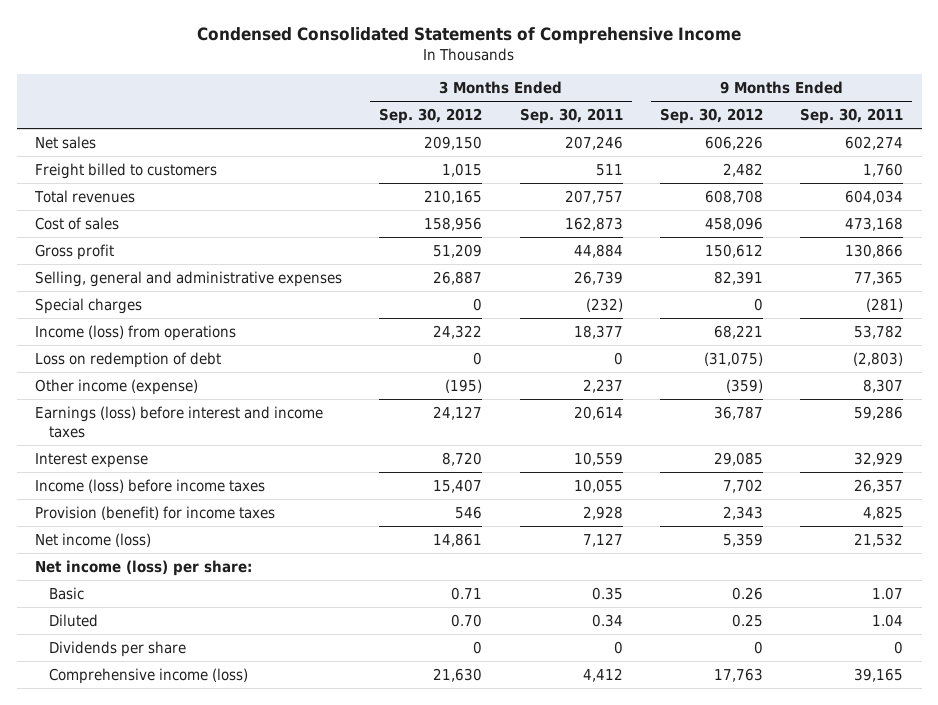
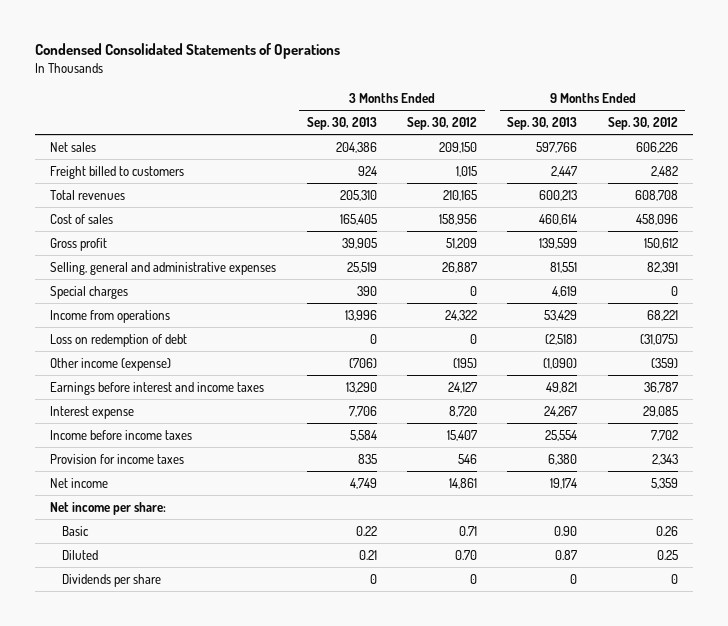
- Condensed Consolidated Statements of Comprehensive Income
+ Condensed Consolidated Statements of Operations
- | 3 Months Ended Sep. 30, 2012 | 3 Months Ended Sep. 30, 2011 | 9 Months Ended Sep. 30, 2012 | 9 Months Ended Sep. 30, 2011
+ | 3 Months Ended Sep. 30, 2013 | 3 Months Ended Sep. 30, 2012 | 9 Months Ended Sep. 30, 2013 | 9 Months Ended Sep. 30, 2012
- Income (loss) from operations | 24,322 | 18,377 | 68,221 | 53,782
+ Income from operations | 13,996 | 24,322 | 53,429 | 68,221
- Earnings (loss) before interest and income taxes | 24,127 | 20,614 | 36,787 | 59,286
+ Earnings before interest and income taxes | 13,290 | 24,127 | 49,821 | 36,787
- Income (loss) before income taxes | 15,407 | 10,055 | 7,702 | 26,357
- Provision (benefit) for income taxes | 546 | 2,928 | 2,343 | 4,825
- Net income (loss) | 14,861 | 7,127 | 5,359 | 21,532
- Net income (loss) per share:
+ Income before income taxes | 5,584 | 15,407 | 25,554 | 7,702
+ Provision for income taxes | 835 | 546 | 6,380 | 2,343
+ Net income | 4,749 | 14,861 | 19,174 | 5,359
+ Net income per share:
- Comprehensive income (loss) | 21,630 | 4,412 | 17,763 | 39,165

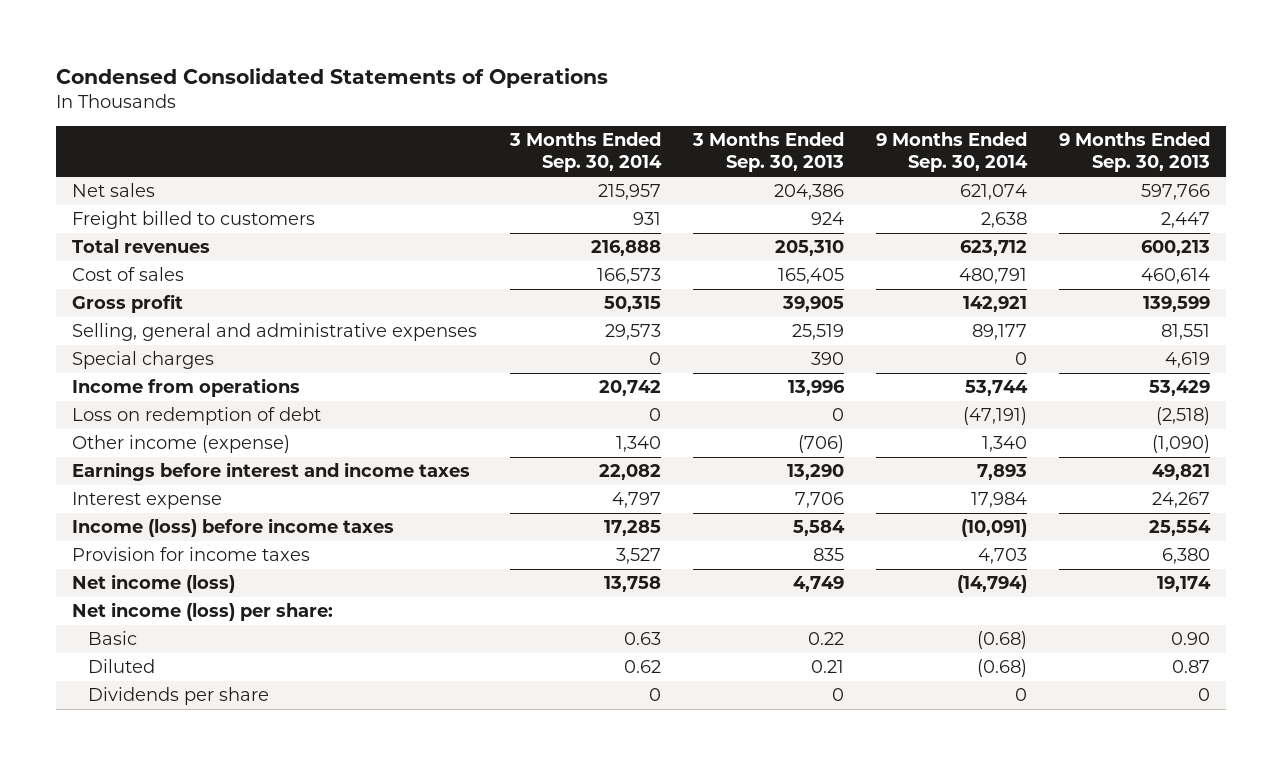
- | 3 Months Ended Sep. 30, 2013 | 3 Months Ended Sep. 30, 2012 | 9 Months Ended Sep. 30, 2013 | 9 Months Ended Sep. 30, 2012
+ | 3 Months Ended Sep. 30, 2014 | 3 Months Ended Sep. 30, 2013 | 9 Months Ended Sep. 30, 2014 | 9 Months Ended Sep. 30, 2013
- Income before income taxes | 5,584 | 15,407 | 25,554 | 7,702
+ Income (loss) before income taxes | 17,285 | 5,584 | (10,091) | 25,554
- Net income | 4,749 | 14,861 | 19,174 | 5,359
- Net income per share:
+ Net income (loss) | 13,758 | 4,749 | (14,794) | 19,174
+ Net income (loss) per share:

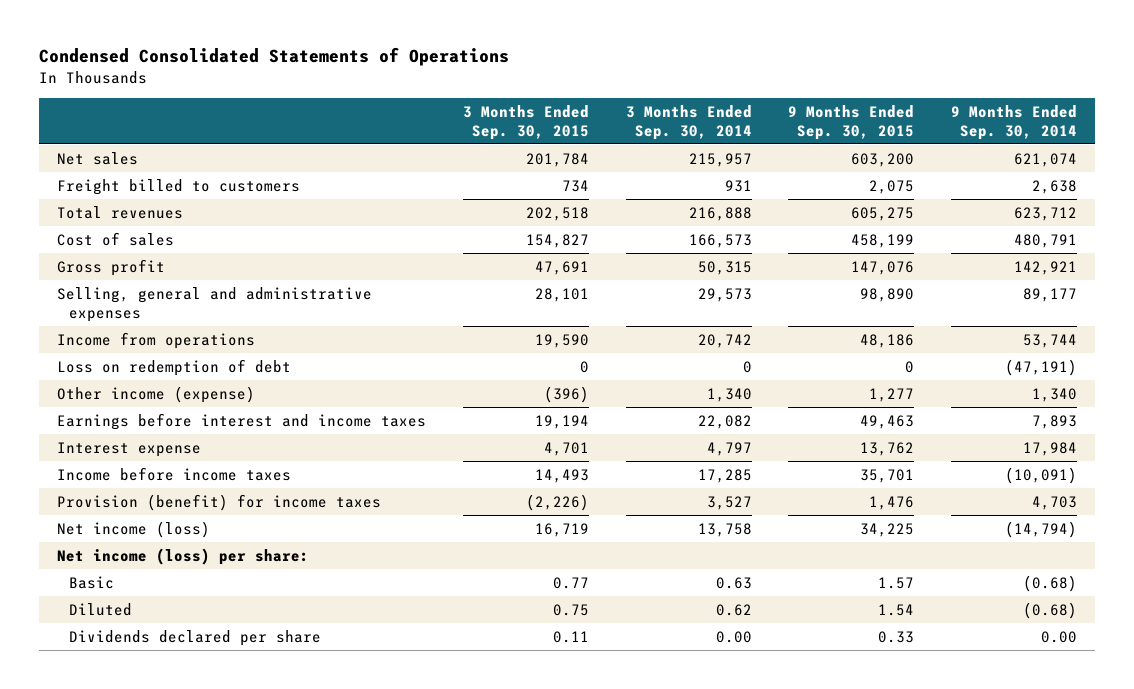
- | 3 Months Ended Sep. 30, 2014 | 3 Months Ended Sep. 30, 2013 | 9 Months Ended Sep. 30, 2014 | 9 Months Ended Sep. 30, 2013
+ | 3 Months Ended Sep. 30, 2015 | 3 Months Ended Sep. 30, 2014 | 9 Months Ended Sep. 30, 2015 | 9 Months Ended Sep. 30, 2014
- Special charges | 0 | 390 | 0 | 4,619
- Income (loss) before income taxes | 17,285 | 5,584 | (10,091) | 25,554
- Provision for income taxes | 3,527 | 835 | 4,703 | 6,380
+ Income before income taxes | 14,493 | 17,285 | 35,701 | (10,091)
+ Provision (benefit) for income taxes | (2,226) | 3,527 | 1,476 | 4,703
- Dividends per share | 0 | 0 | 0 | 0
+ Dividends declared per share | 0.11 | 0.00 | 0.33 | 0.00

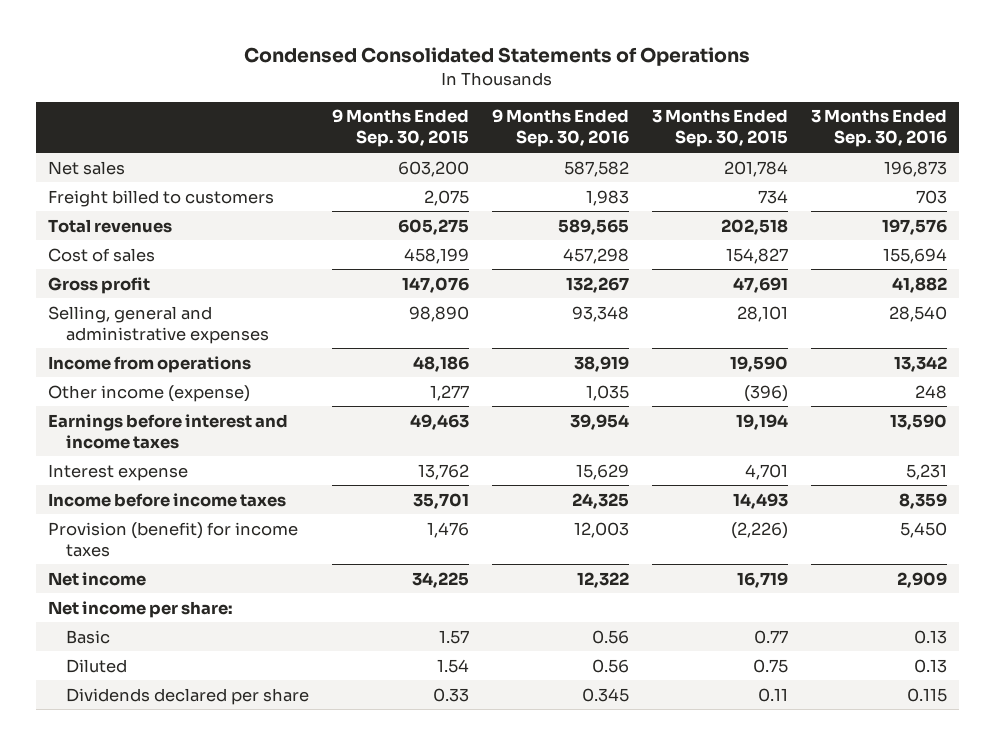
- | 3 Months Ended Sep. 30, 2015 | 3 Months Ended Sep. 30, 2014 | 9 Months Ended Sep. 30, 2015 | 9 Months Ended Sep. 30, 2014
+ | 9 Months Ended Sep. 30, 2015 | 9 Months Ended Sep. 30, 2016 | 3 Months Ended Sep. 30, 2015 | 3 Months Ended Sep. 30, 2016
- Loss on redemption of debt | 0 | 0 | 0 | (47,191)
- Net income (loss) | 16,719 | 13,758 | 34,225 | (14,794)
- Net income (loss) per share:
+ Net income | 34,225 | 12,322 | 16,719 | 2,909
+ Net income per share:

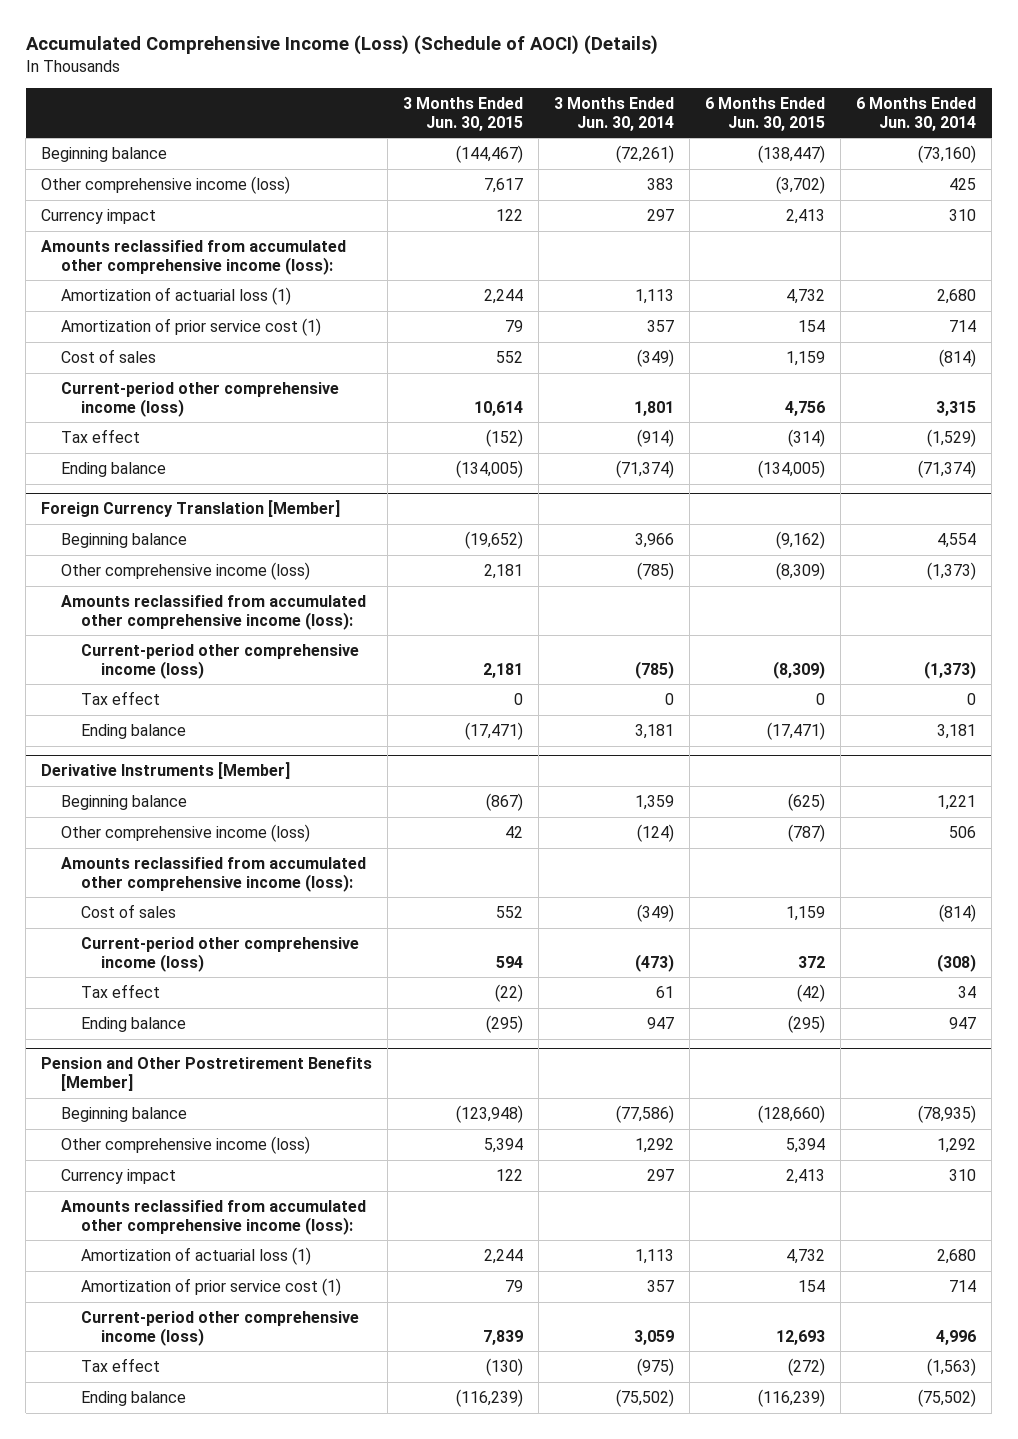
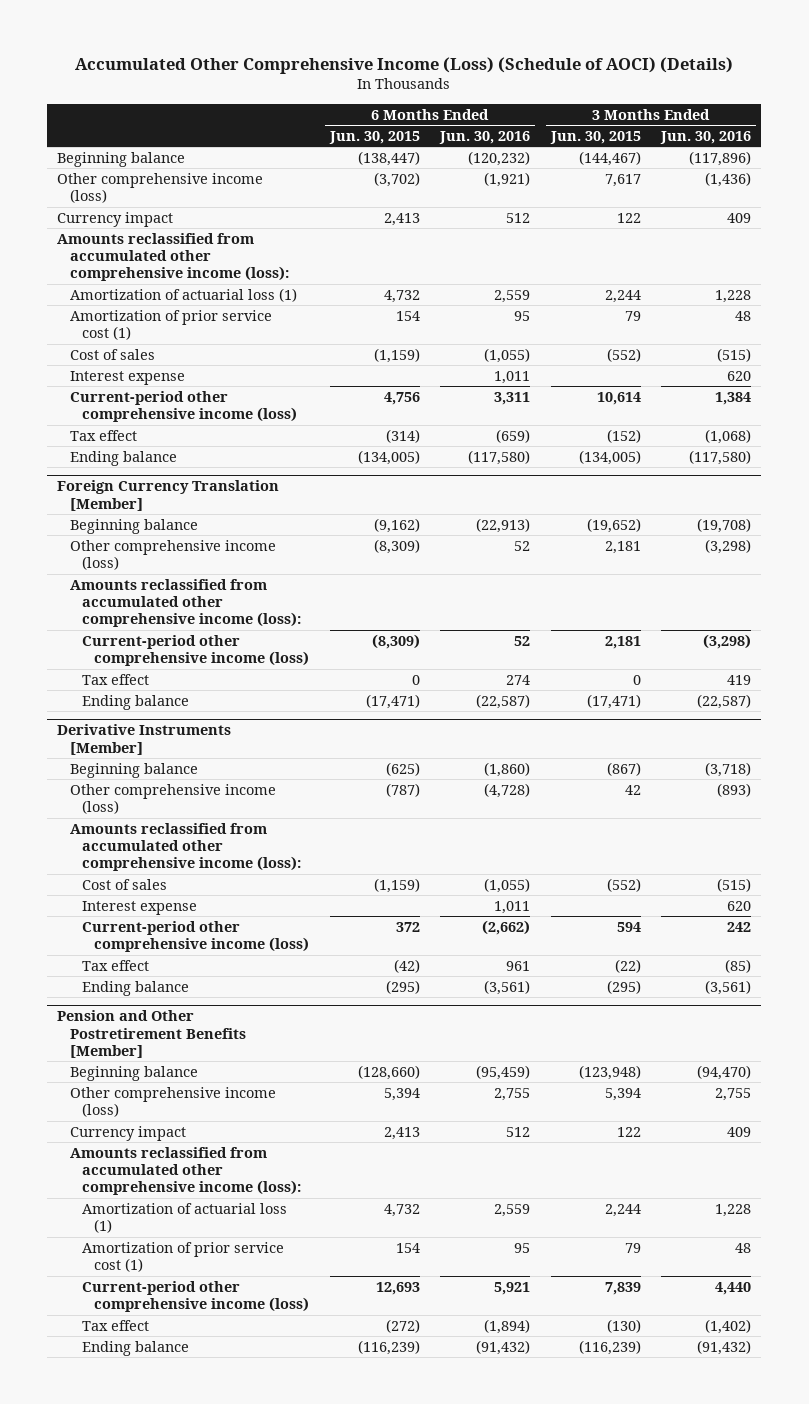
- Accumulated Comprehensive Income (Loss) (Schedule of AOCI) (Details)
+ Accumulated Other Comprehensive Income (Loss) (Schedule of AOCI) (Details)
- | 3 Months Ended Jun. 30, 2015 | 3 Months Ended Jun. 30, 2014 | 6 Months Ended Jun. 30, 2015 | 6 Months Ended Jun. 30, 2014
+ | 6 Months Ended Jun. 30, 2015 | 6 Months Ended Jun. 30, 2016 | 3 Months Ended Jun. 30, 2015 | 3 Months Ended Jun. 30, 2016
- Cost of sales | 552 | (349) | 1,159 | (814)
+ Cost of sales | (1,159) | (1,055) | (552) | (515)
+ Interest expense | | 1,011 | | 620
@ Derivative Instruments [Member]
- Cost of sales | 552 | (349) | 1,159 | (814)
+ Cost of sales | (1,159) | (1,055) | (552) | (515)
+ Interest expense | | 1,011 | | 620

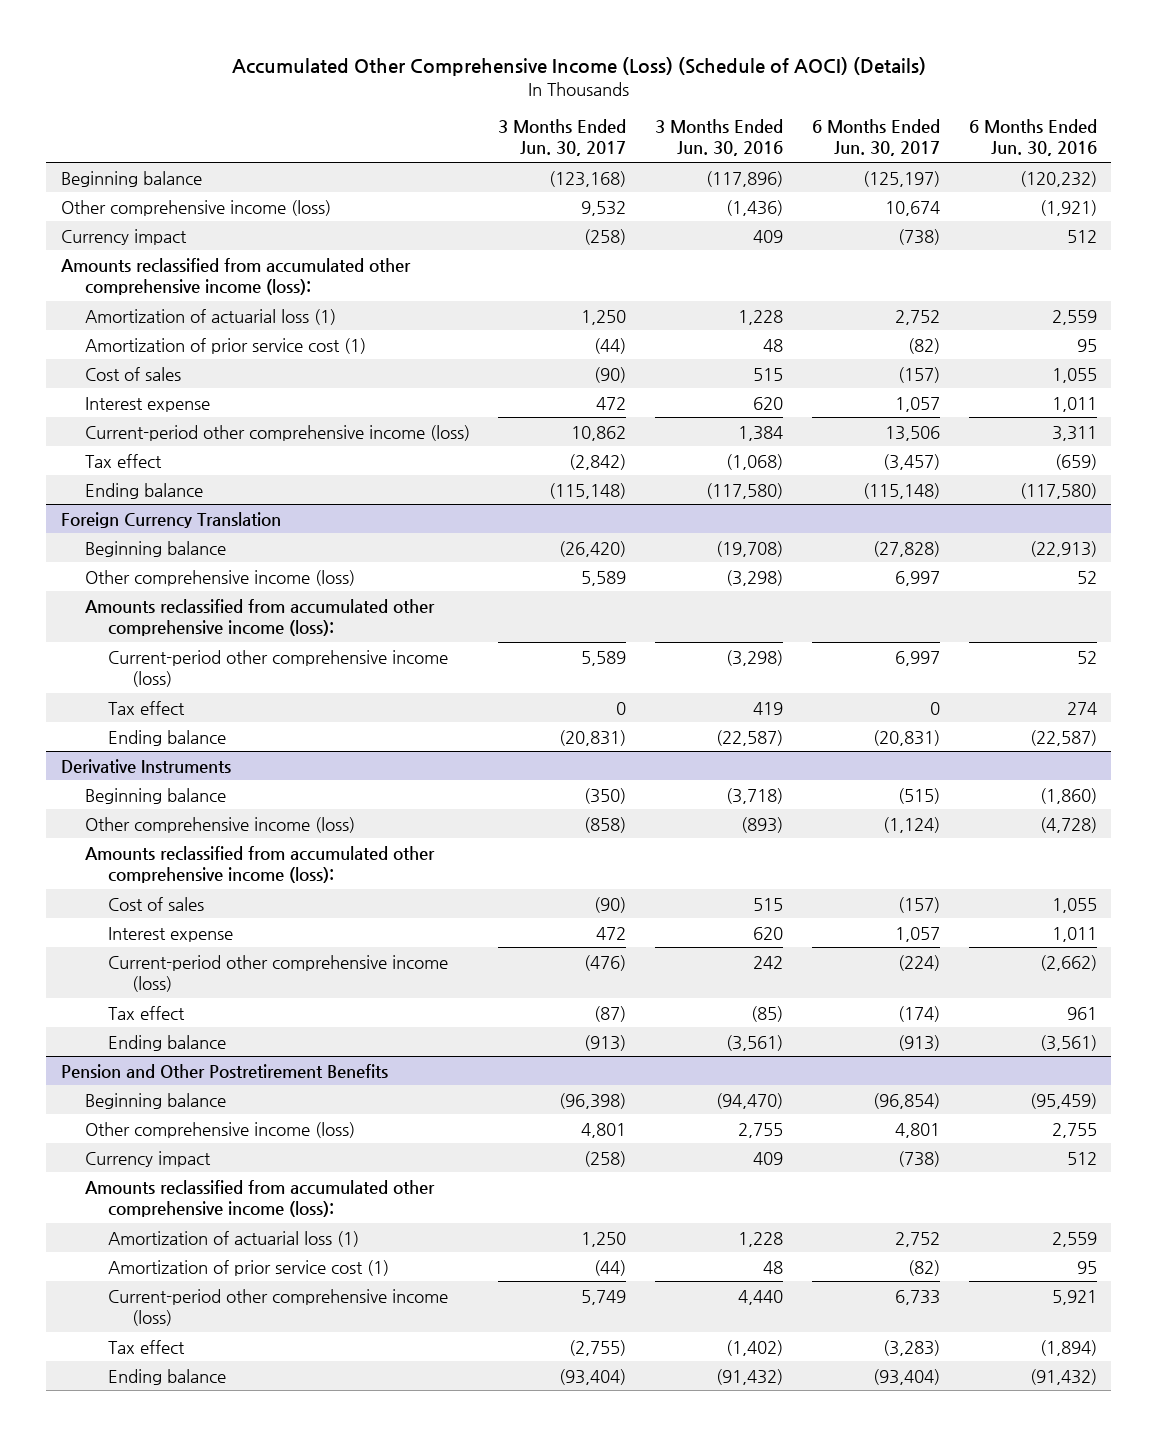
- | 6 Months Ended Jun. 30, 2015 | 6 Months Ended Jun. 30, 2016 | 3 Months Ended Jun. 30, 2015 | 3 Months Ended Jun. 30, 2016
+ | 3 Months Ended Jun. 30, 2017 | 3 Months Ended Jun. 30, 2016 | 6 Months Ended Jun. 30, 2017 | 6 Months Ended Jun. 30, 2016
- Cost of sales | (1,159) | (1,055) | (552) | (515)
+ Cost of sales | (90) | 515 | (157) | 1,055
- Foreign Currency Translation [Member]
+ Foreign Currency Translation
- Derivative Instruments [Member]
+ Derivative Instruments
- Cost of sales | (1,159) | (1,055) | (552) | (515)
+ Cost of sales | (90) | 515 | (157) | 1,055
- Pension and Other Postretirement Benefits [Member]
+ Pension and Other Postretirement Benefits

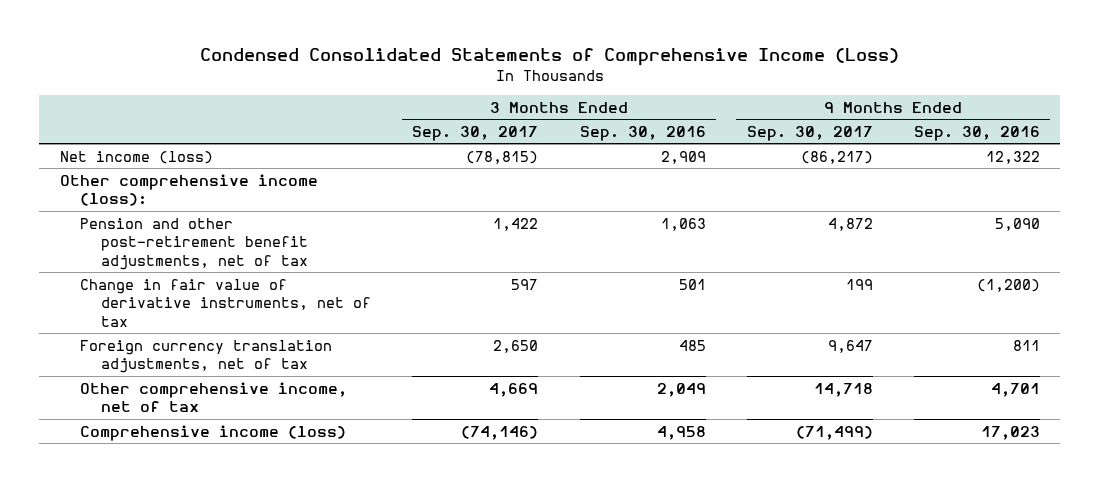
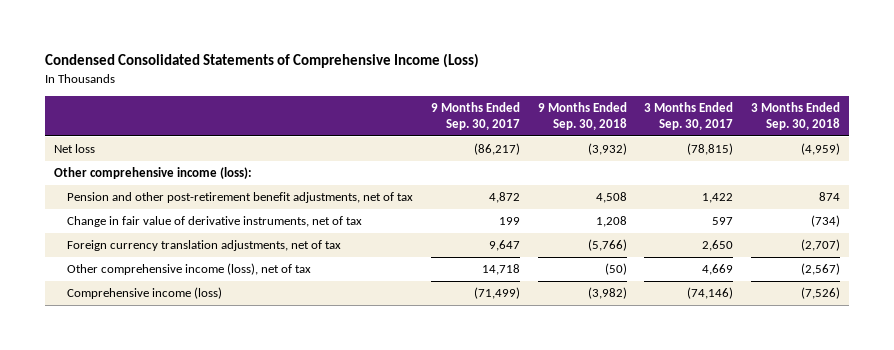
- | 3 Months Ended Sep. 30, 2017 | 3 Months Ended Sep. 30, 2016 | 9 Months Ended Sep. 30, 2017 | 9 Months Ended Sep. 30, 2016
+ | 9 Months Ended Sep. 30, 2017 | 9 Months Ended Sep. 30, 2018 | 3 Months Ended Sep. 30, 2017 | 3 Months Ended Sep. 30, 2018
- Net income (loss) | (78,815) | 2,909 | (86,217) | 12,322
+ Net loss | (86,217) | (3,932) | (78,815) | (4,959)
- Other comprehensive income, net of tax | 4,669 | 2,049 | 14,718 | 4,701
+ Other comprehensive income (loss), net of tax | 14,718 | (50) | 4,669 | (2,567)

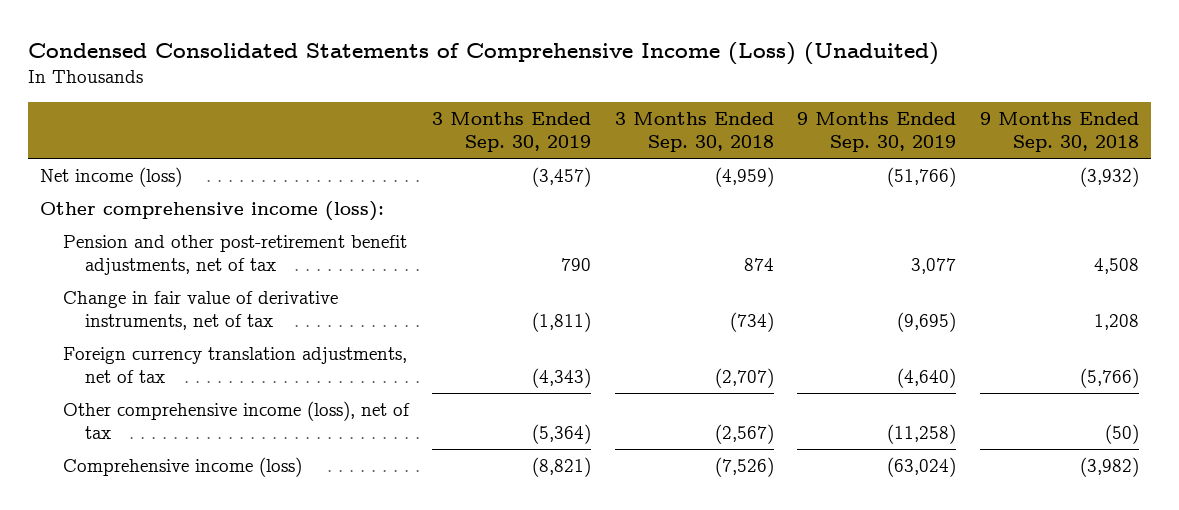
- Condensed Consolidated Statements of Comprehensive Income (Loss)
+ Condensed Consolidated Statements of Comprehensive Income (Loss) (Unaduited)
- | 9 Months Ended Sep. 30, 2017 | 9 Months Ended Sep. 30, 2018 | 3 Months Ended Sep. 30, 2017 | 3 Months Ended Sep. 30, 2018
+ | 3 Months Ended Sep. 30, 2019 | 3 Months Ended Sep. 30, 2018 | 9 Months Ended Sep. 30, 2019 | 9 Months Ended Sep. 30, 2018
- Net loss | (86,217) | (3,932) | (78,815) | (4,959)
+ Net income (loss) | (3,457) | (4,959) | (51,766) | (3,932)

